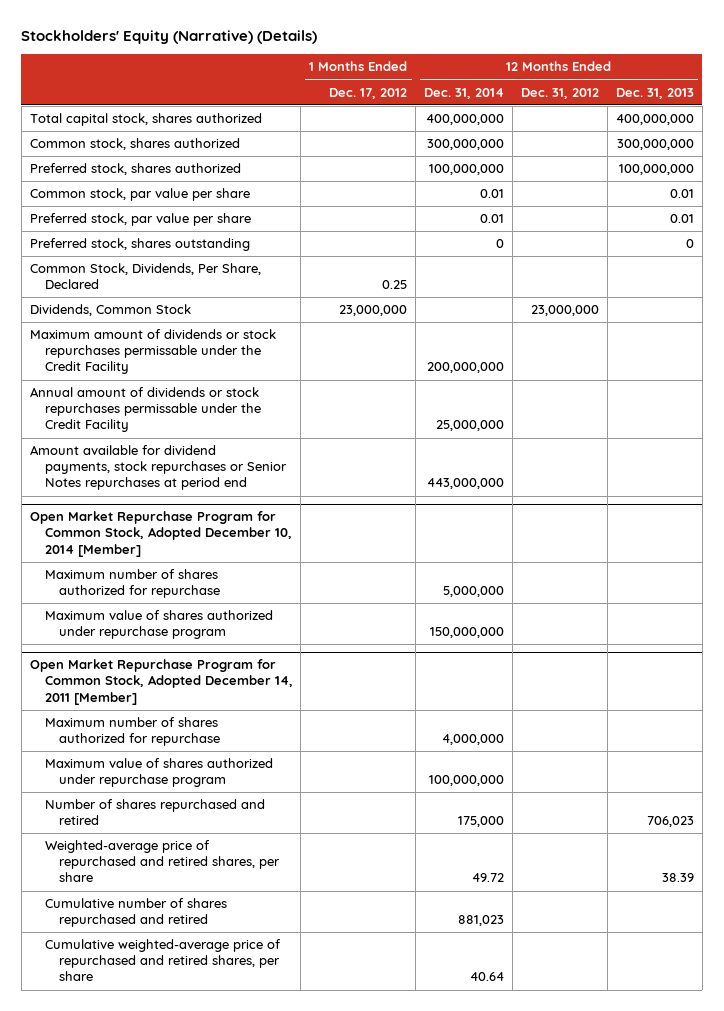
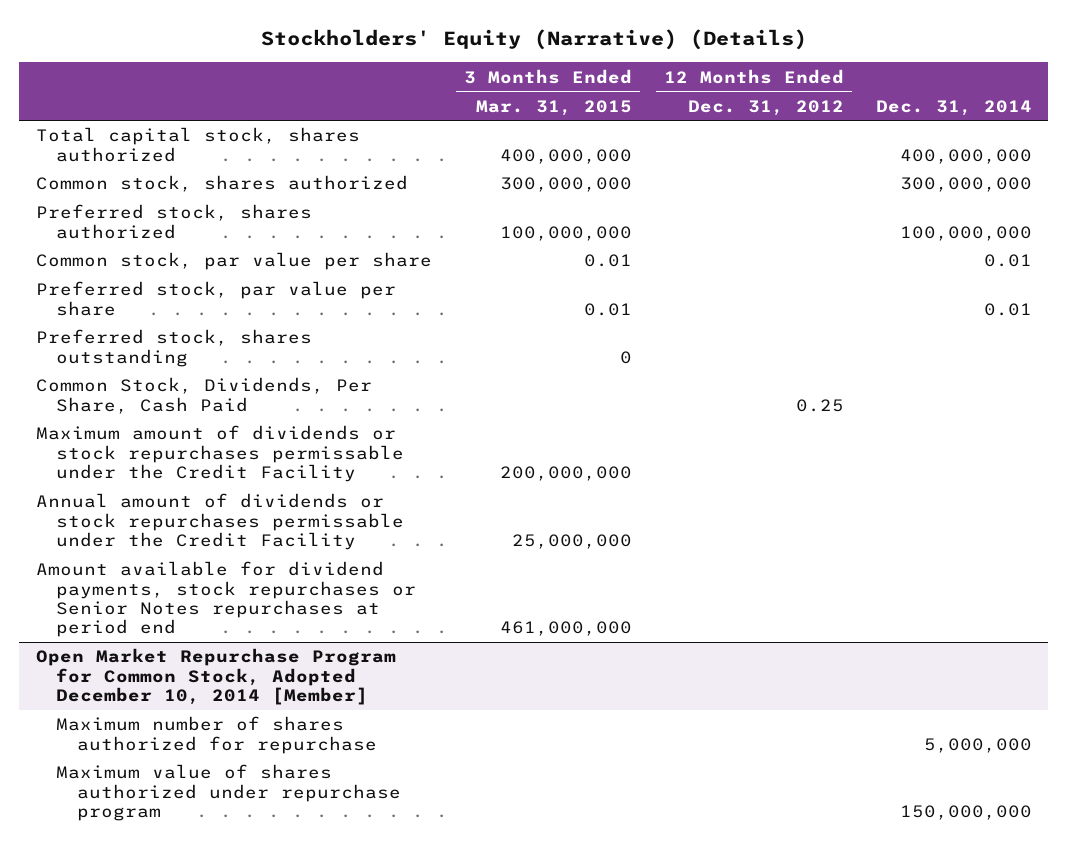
- | 1 Months Ended Dec. 17, 2012 | 12 Months Ended Dec. 31, 2014 | 12 Months Ended Dec. 31, 2012 | 12 Months Ended Dec. 31, 2013
+ | 3 Months Ended Mar. 31, 2015 | 12 Months Ended Dec. 31, 2012 | Dec. 31, 2014
- Common Stock, Dividends, Per Share, Declared | 0.25 | | |
- Dividends, Common Stock | 23,000,000 | | 23,000,000 |
+ Common Stock, Dividends, Per Share, Cash Paid | | 0.25 |
- Open Market Repurchase Program for Common Stock, Adopted December 14, 2011 [Member]
- Maximum number of shares authorized for repurchase | | 4,000,000 | |
- Maximum value of shares authorized under repurchase program | | 100,000,000 | |
- Number of shares repurchased and retired | | 175,000 | | 706,023
- Weighted-average price of repurchased and retired shares, per share | | 49.72 | | 38.39
- Cumulative number of shares repurchased and retired | | 881,023 | |
- Cumulative weighted-average price of repurchased and retired shares, per share | | 40.64 | |

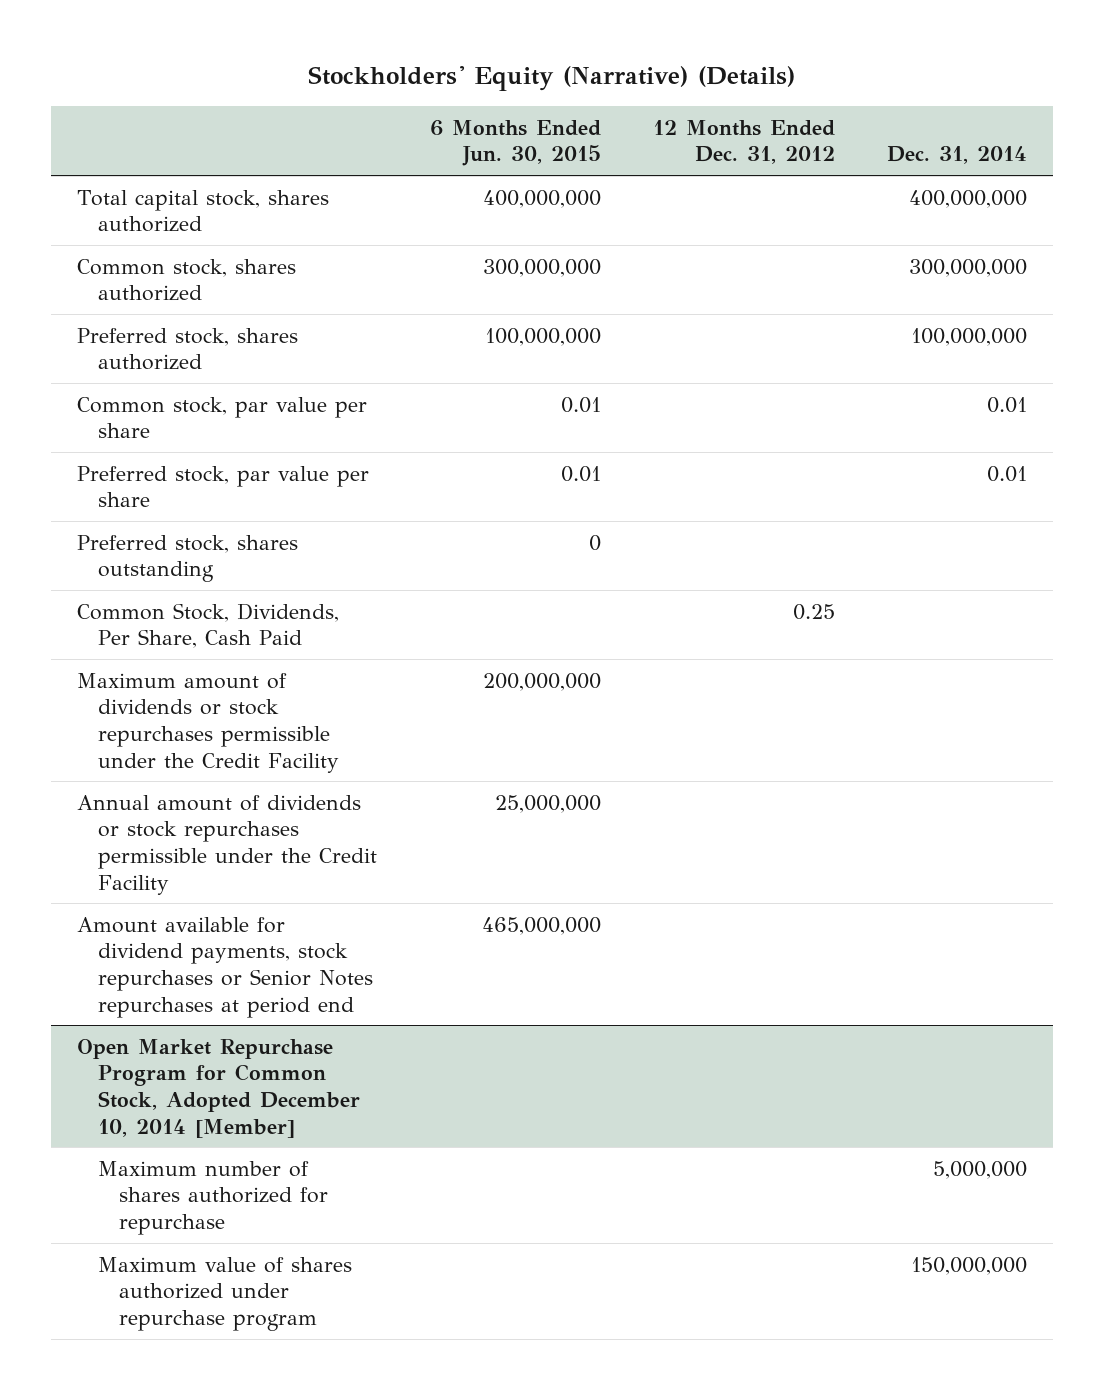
- | 3 Months Ended Mar. 31, 2015 | 12 Months Ended Dec. 31, 2012 | Dec. 31, 2014
+ | 6 Months Ended Jun. 30, 2015 | 12 Months Ended Dec. 31, 2012 | Dec. 31, 2014
- Maximum amount of dividends or stock repurchases permissable under the Credit Facility | 200,000,000 | |
- Annual amount of dividends or stock repurchases permissable under the Credit Facility | 25,000,000 | |
+ Maximum amount of dividends or stock repurchases permissible under the Credit Facility | 200,000,000 | |
+ Annual amount of dividends or stock repurchases permissible under the Credit Facility | 25,000,000 | |

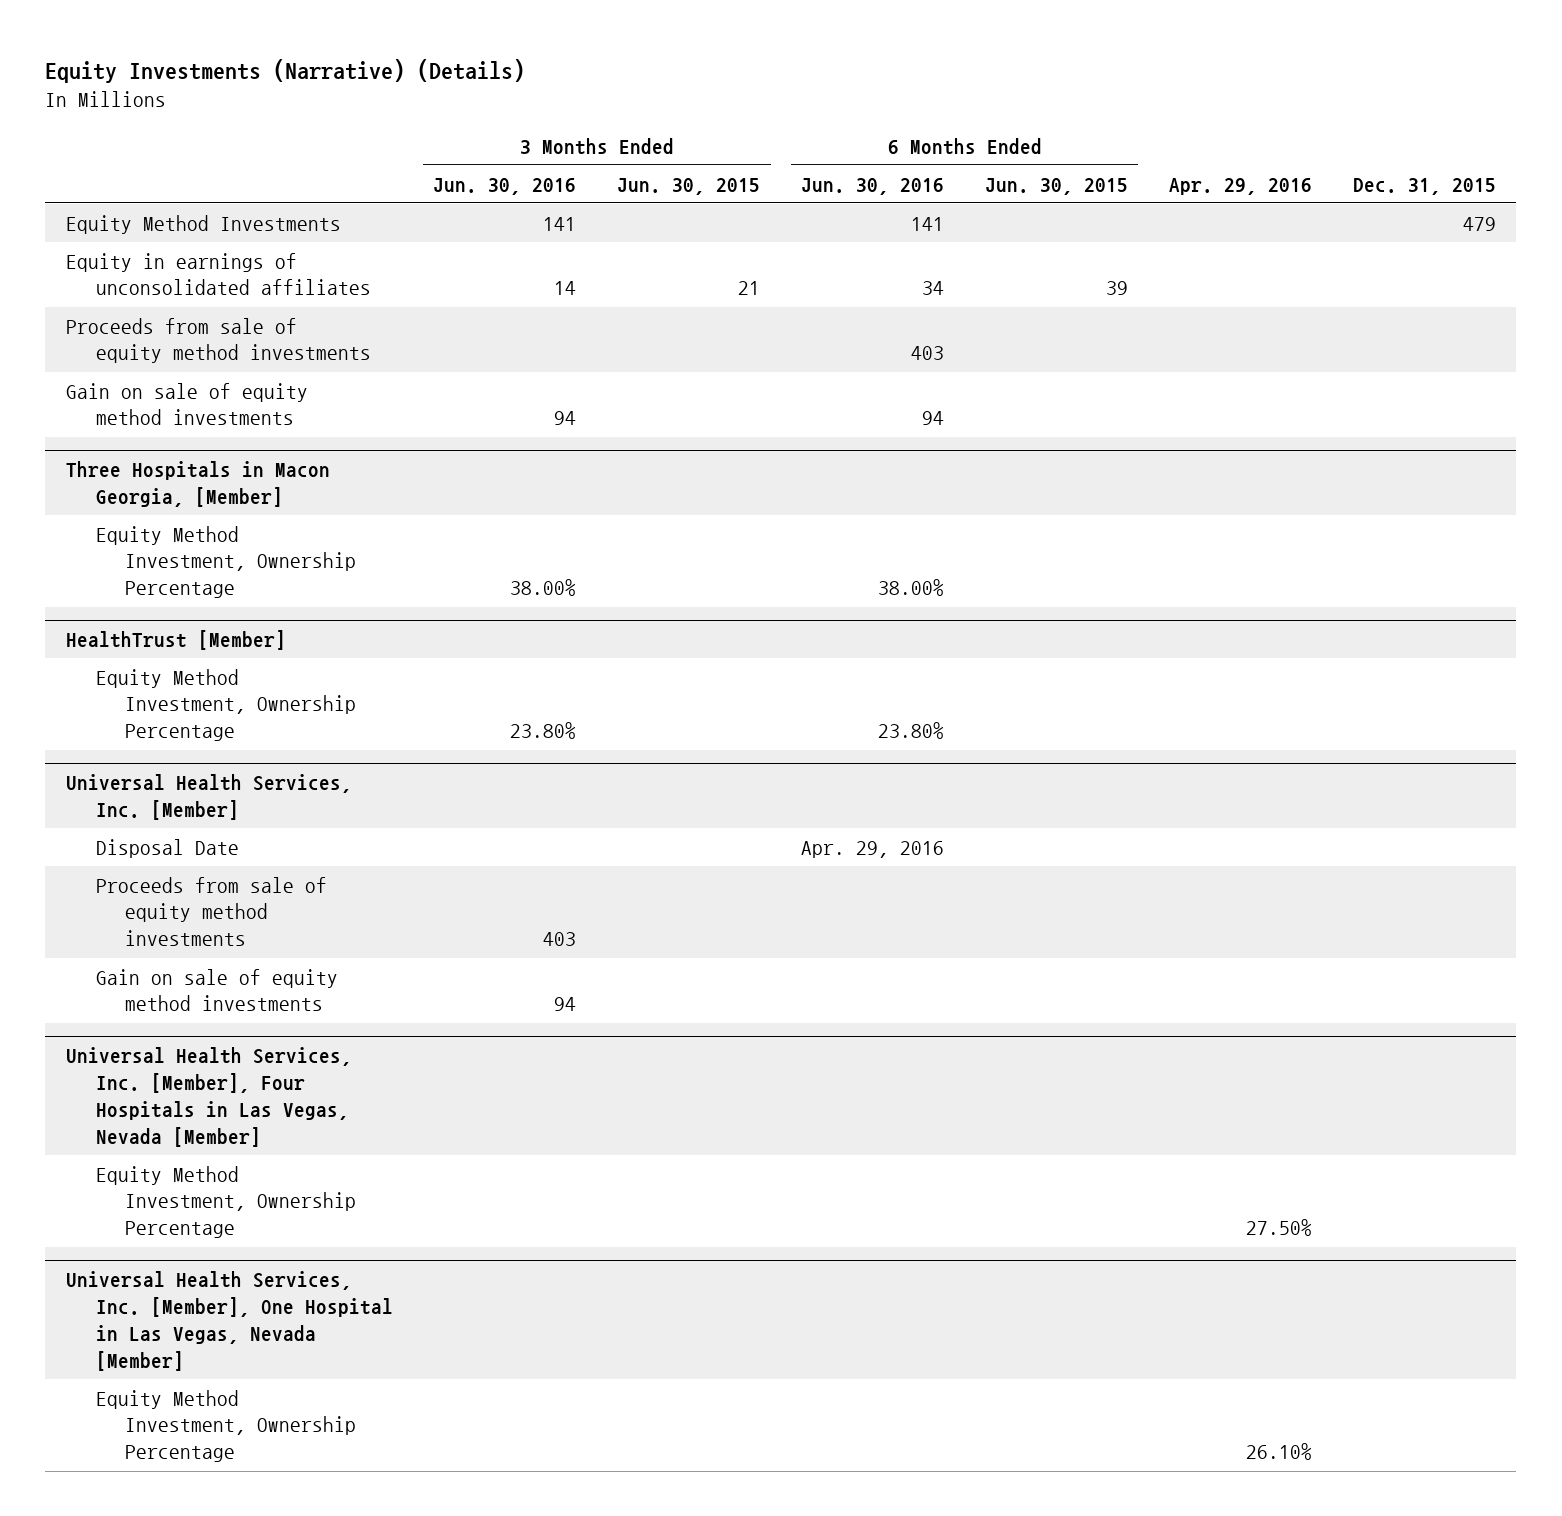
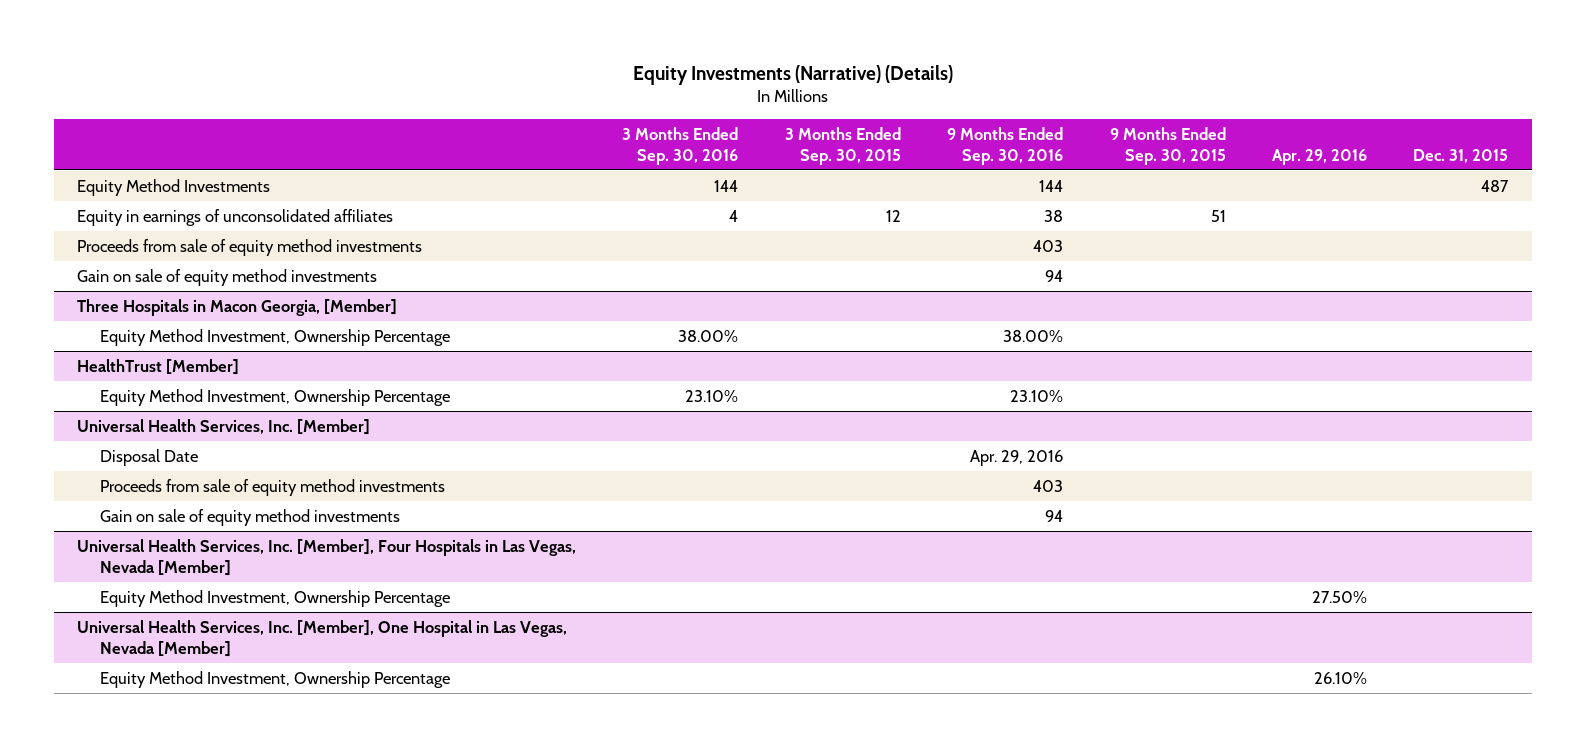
- | 3 Months Ended Jun. 30, 2016 | 3 Months Ended Jun. 30, 2015 | 6 Months Ended Jun. 30, 2016 | 6 Months Ended Jun. 30, 2015 | Apr. 29, 2016 | Dec. 31, 2015
+ | 3 Months Ended Sep. 30, 2016 | 3 Months Ended Sep. 30, 2015 | 9 Months Ended Sep. 30, 2016 | 9 Months Ended Sep. 30, 2015 | Apr. 29, 2016 | Dec. 31, 2015
- Equity Method Investments | 141 | | 141 | | | 479
+ Equity Method Investments | 144 | | 144 | | | 487

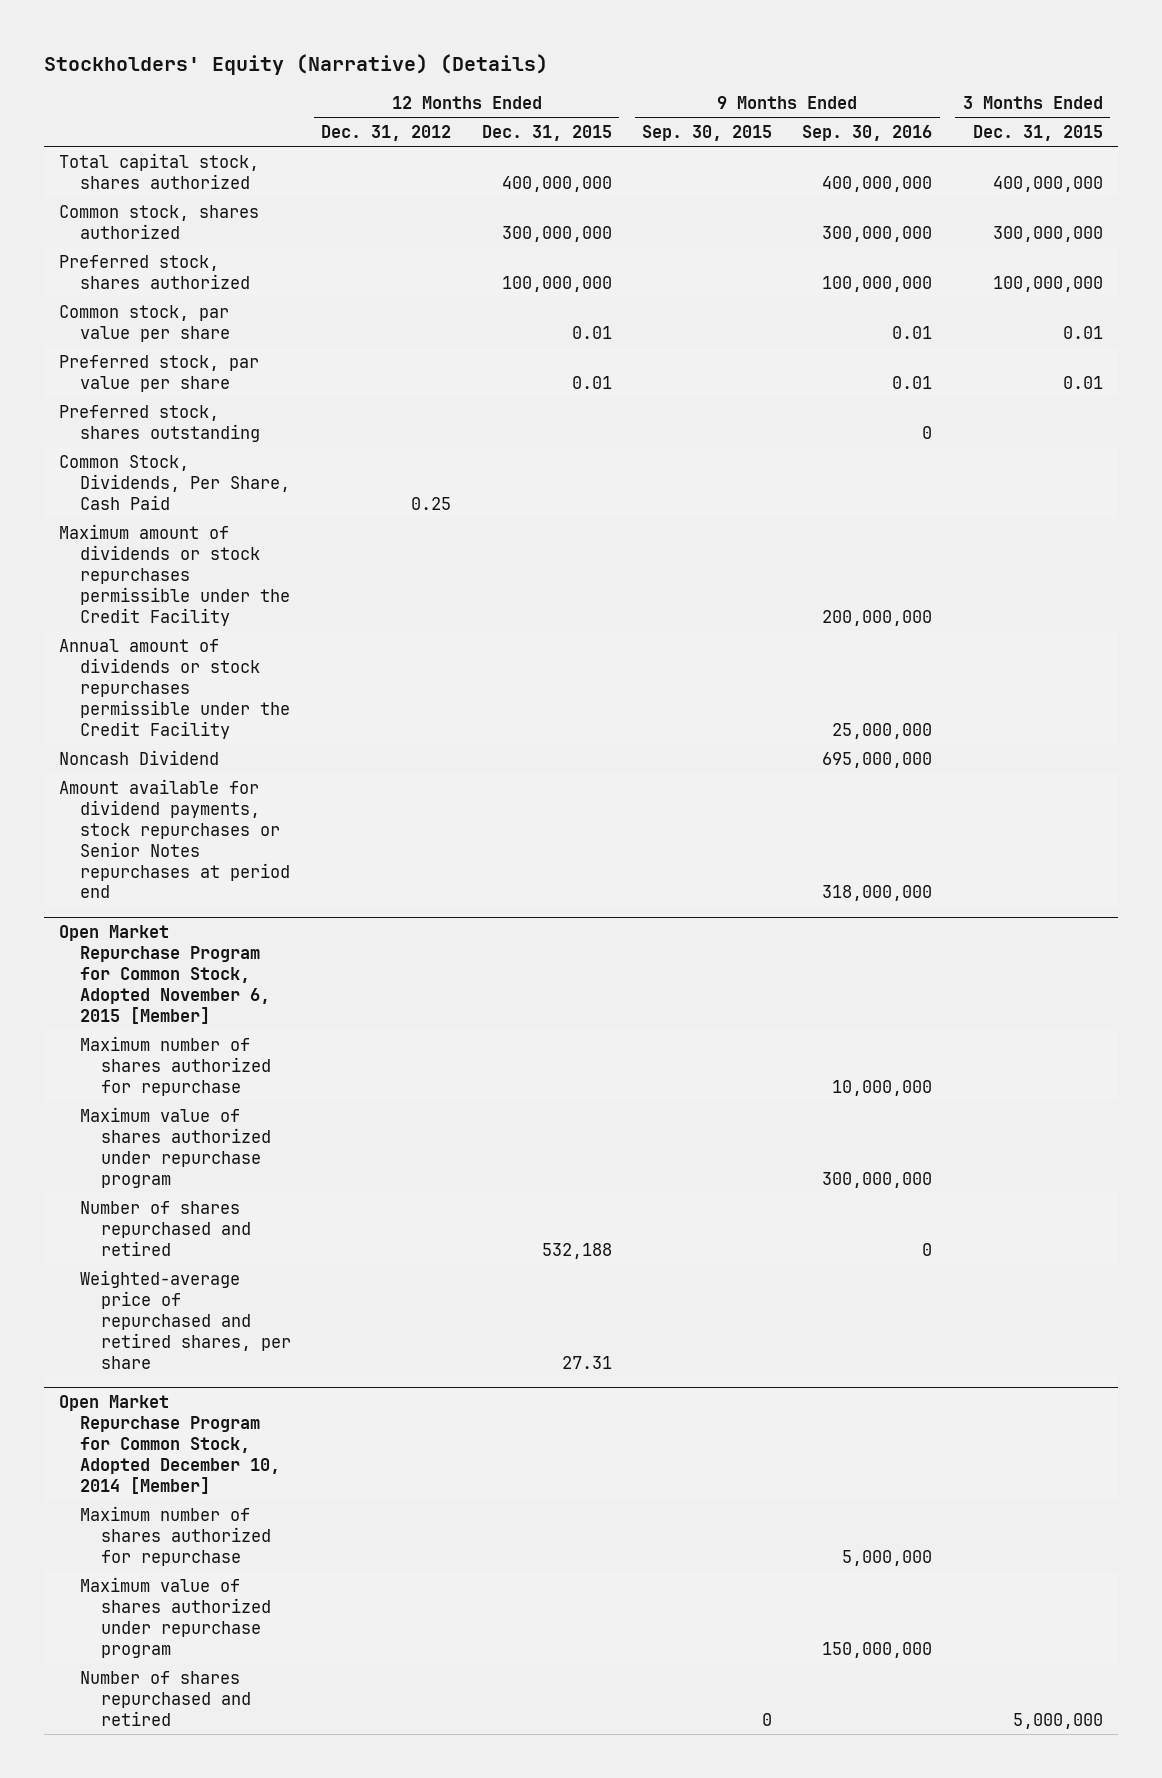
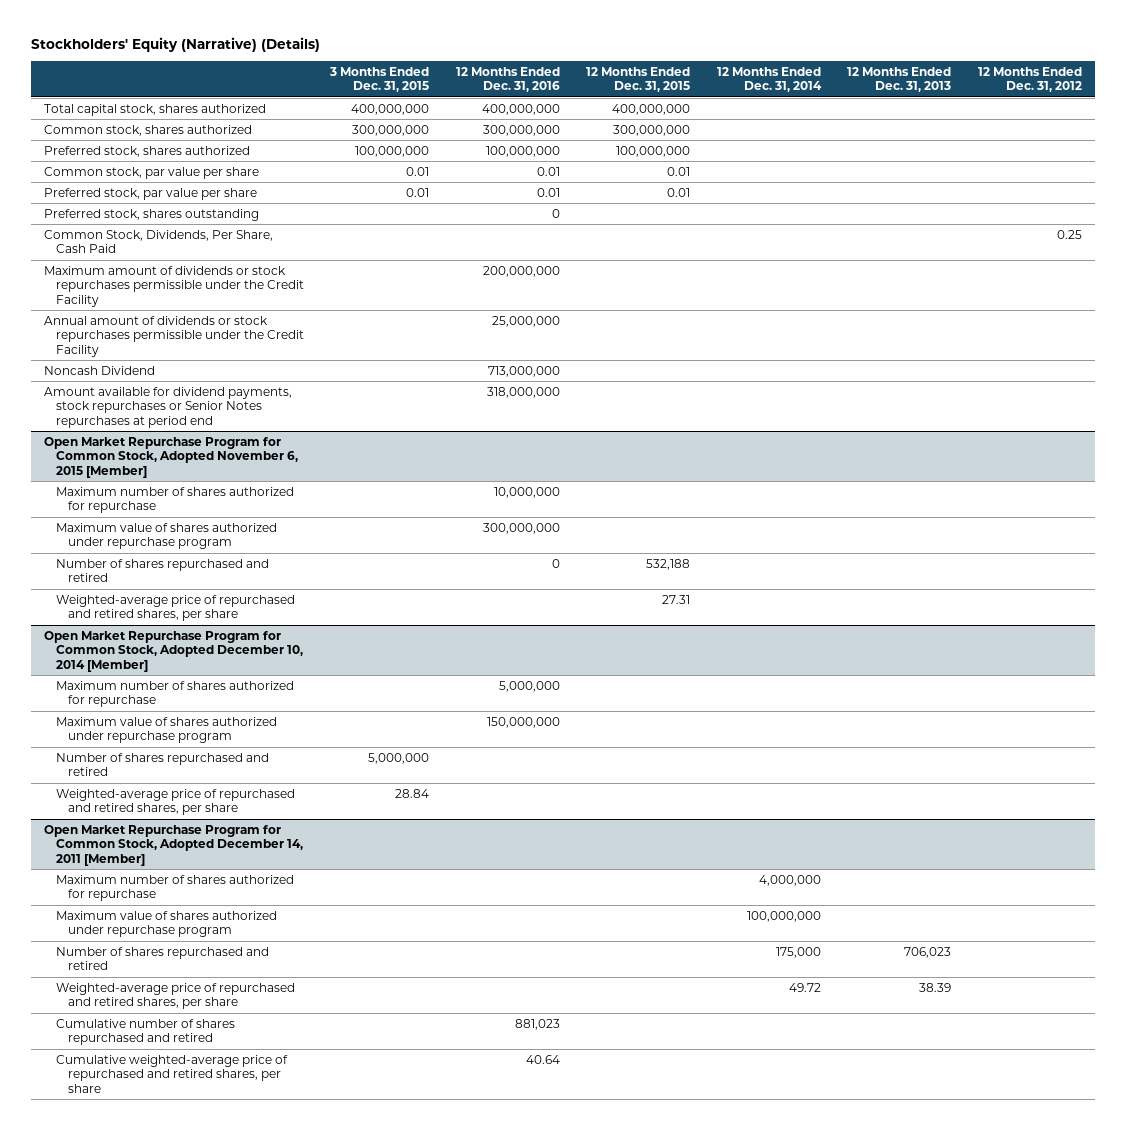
- | 12 Months Ended Dec. 31, 2012 | 12 Months Ended Dec. 31, 2015 | 9 Months Ended Sep. 30, 2015 | 9 Months Ended Sep. 30, 2016 | 3 Months Ended Dec. 31, 2015
+ | 3 Months Ended Dec. 31, 2015 | 12 Months Ended Dec. 31, 2016 | 12 Months Ended Dec. 31, 2015 | 12 Months Ended Dec. 31, 2014 | 12 Months Ended Dec. 31, 2013 | 12 Months Ended Dec. 31, 2012
@ Open Market Repurchase Program for Common Stock, Adopted December 10, 2014 [Member]
+ Weighted-average price of repurchased and retired shares, per share | 28.84 | | | | |
+ Open Market Repurchase Program for Common Stock, Adopted December 14, 2011 [Member]
+ Maximum number of shares authorized for repurchase | | | | 4,000,000 | |
+ Maximum value of shares authorized under repurchase program | | | | 100,000,000 | |
+ Number of shares repurchased and retired | | | | 175,000 | 706,023 |
+ Weighted-average price of repurchased and retired shares, per share | | | | 49.72 | 38.39 |
+ Cumulative number of shares repurchased and retired | | 881,023 | | | |
+ Cumulative weighted-average price of repurchased and retired shares, per share | | 40.64 | | | |

